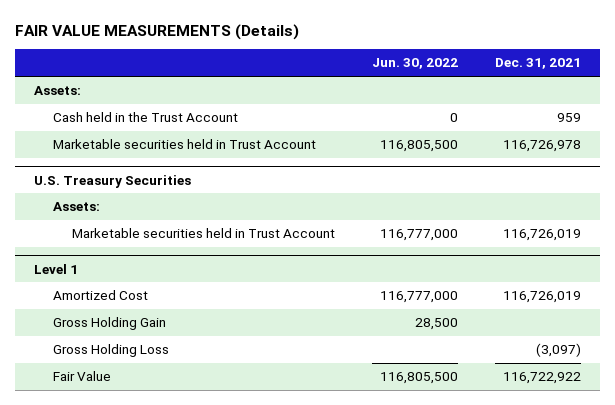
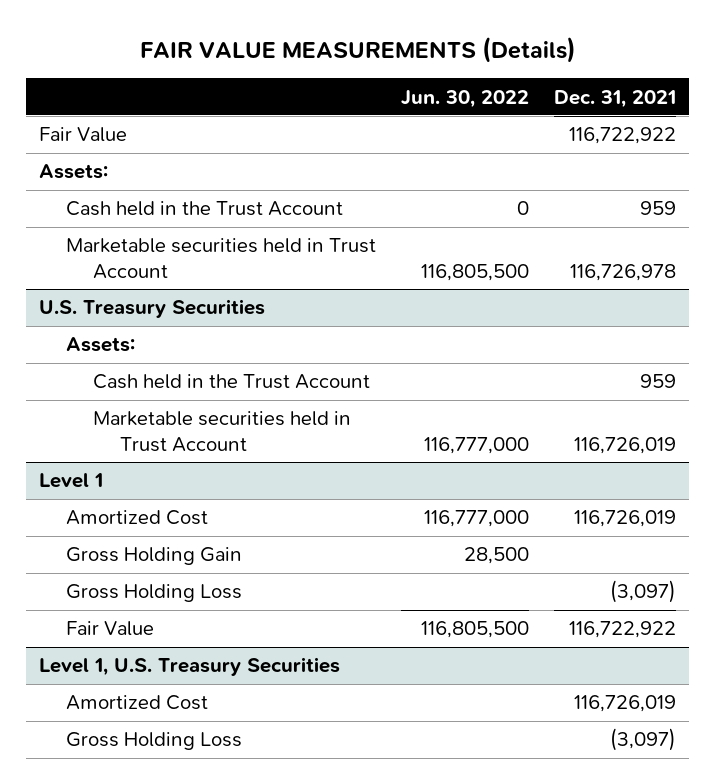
+ Fair Value | | 116,722,922
@ U.S. Treasury Securities
+ Cash held in the Trust Account | | 959
+ Level 1, U.S. Treasury Securities
+ Amortized Cost | | 116,726,019
+ Gross Holding Loss | | (3,097)

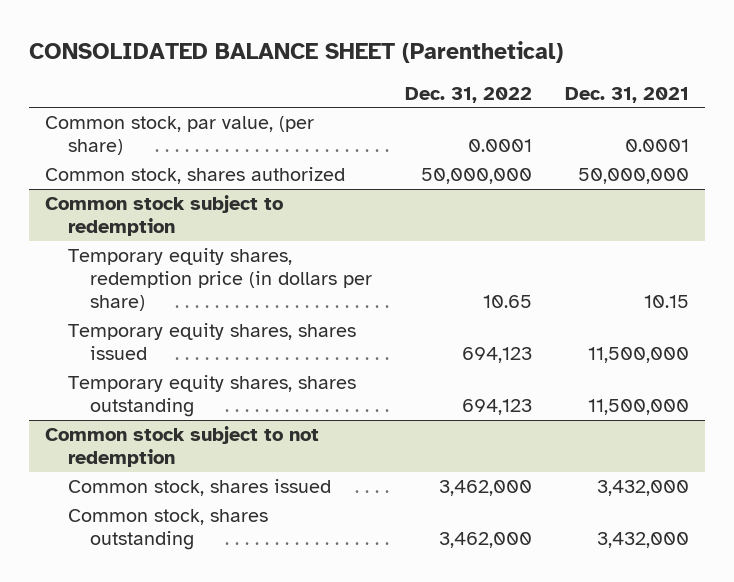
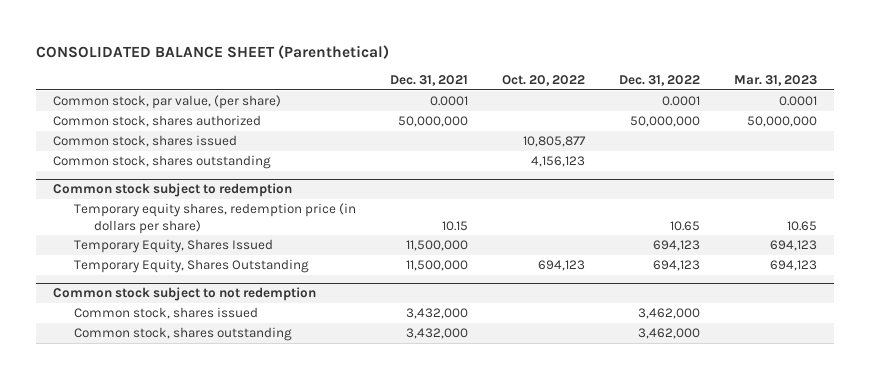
- | Dec. 31, 2022 | Dec. 31, 2021
+ | Dec. 31, 2021 | Oct. 20, 2022 | Dec. 31, 2022 | Mar. 31, 2023
+ Common stock, shares issued | | 10,805,877 | |
+ Common stock, shares outstanding | | 4,156,123 | |
@ Common stock subject to redemption
- Temporary equity shares, shares issued | 694,123 | 11,500,000
- Temporary equity shares, shares outstanding | 694,123 | 11,500,000
+ Temporary Equity, Shares Issued | 11,500,000 | | 694,123 | 694,123
+ Temporary Equity, Shares Outstanding | 11,500,000 | 694,123 | 694,123 | 694,123

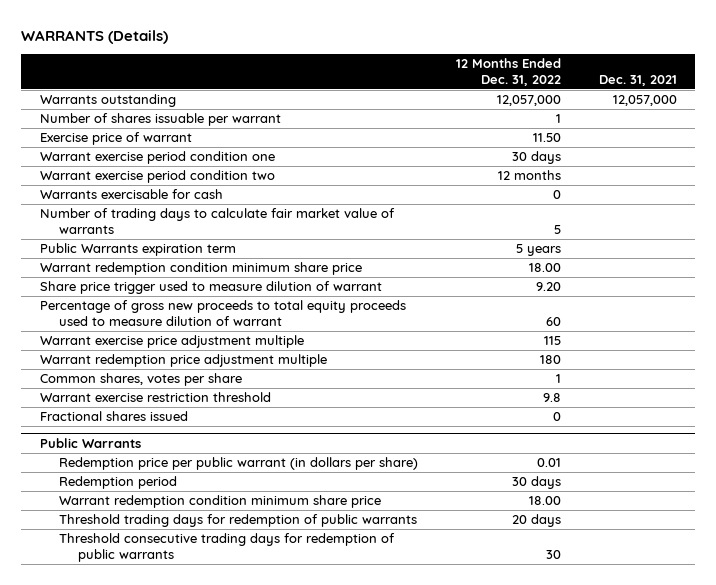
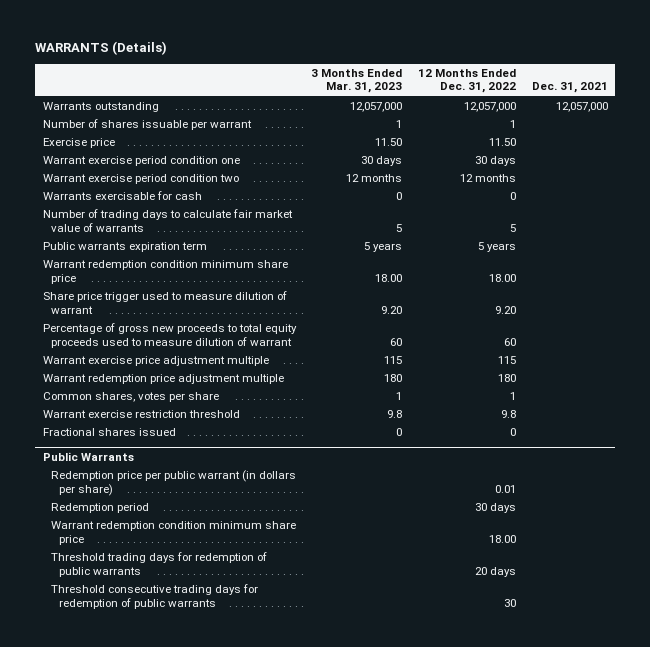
- | 12 Months Ended Dec. 31, 2022 | Dec. 31, 2021
+ | 3 Months Ended Mar. 31, 2023 | 12 Months Ended Dec. 31, 2022 | Dec. 31, 2021
- Exercise price of warrant | 11.50 |
+ Exercise price | 11.50 | 11.50 |
- Public Warrants expiration term | 5 years |
+ Public warrants expiration term | 5 years | 5 years |

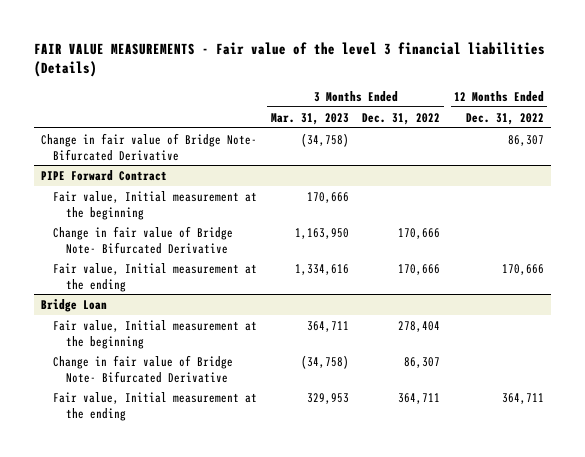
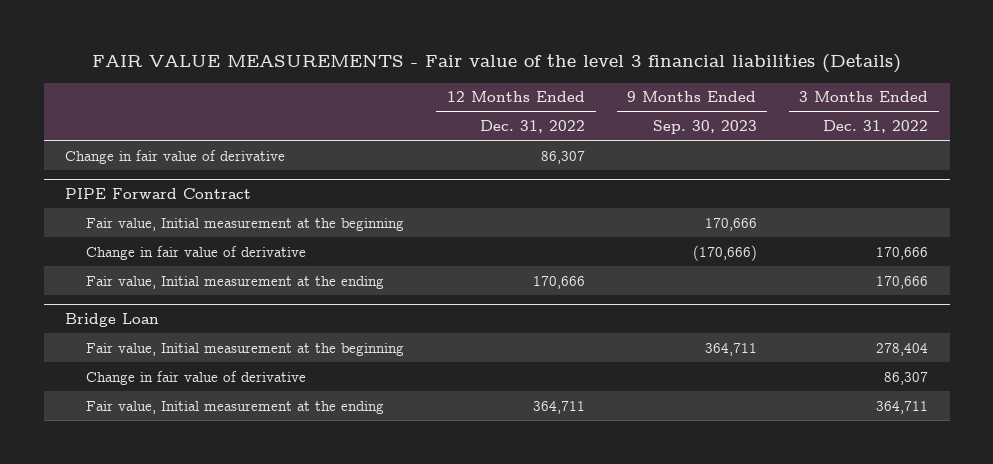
- | 3 Months Ended Mar. 31, 2023 | 3 Months Ended Dec. 31, 2022 | 12 Months Ended Dec. 31, 2022
+ | 12 Months Ended Dec. 31, 2022 | 9 Months Ended Sep. 30, 2023 | 3 Months Ended Dec. 31, 2022
- Change in fair value of Bridge Note- Bifurcated Derivative | (34,758) | | 86,307
+ Change in fair value of derivative | 86,307 | |
@ PIPE Forward Contract
- Change in fair value of Bridge Note- Bifurcated Derivative | 1,163,950 | 170,666 |
+ Change in fair value of derivative | | (170,666) | 170,666
@ Bridge Loan
- Change in fair value of Bridge Note- Bifurcated Derivative | (34,758) | 86,307 |
+ Change in fair value of derivative | | | 86,307

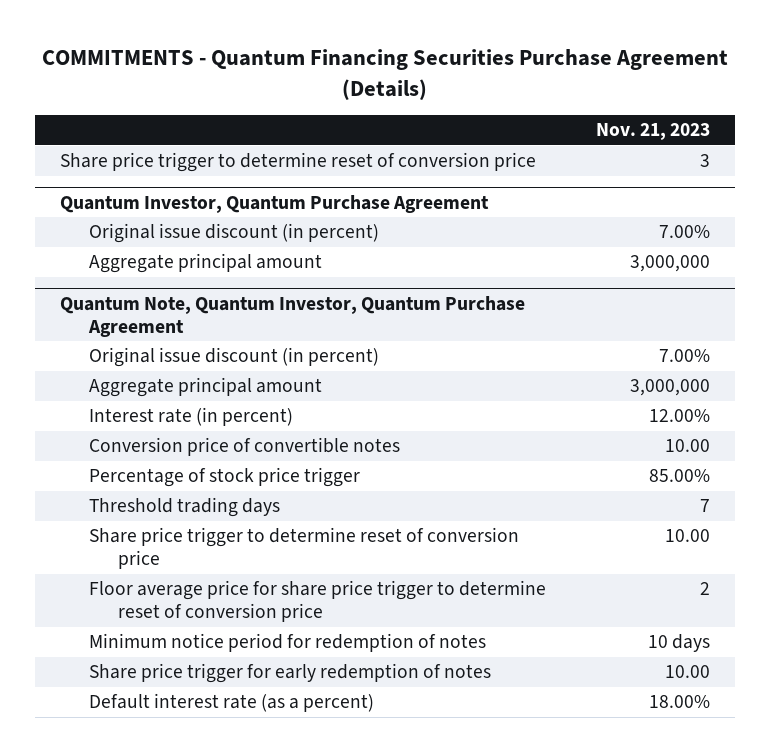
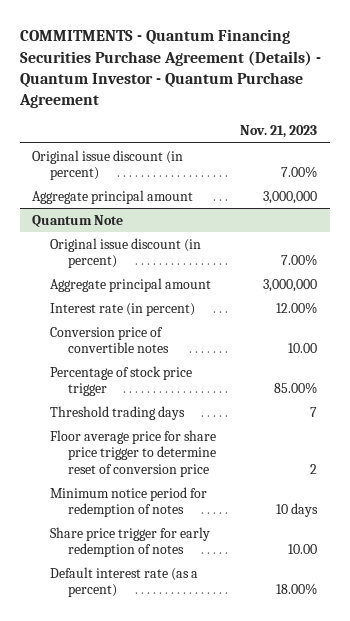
- COMMITMENTS - Quantum Financing Securities Purchase Agreement (Details)
+ COMMITMENTS - Quantum Financing Securities Purchase Agreement (Details) - Quantum Investor - Quantum Purchase Agreement
- Share price trigger to determine reset of conversion price | 3
- Quantum Investor, Quantum Purchase Agreement
- Quantum Note, Quantum Investor, Quantum Purchase Agreement
+ Quantum Note
- Share price trigger to determine reset of conversion price | 10.00

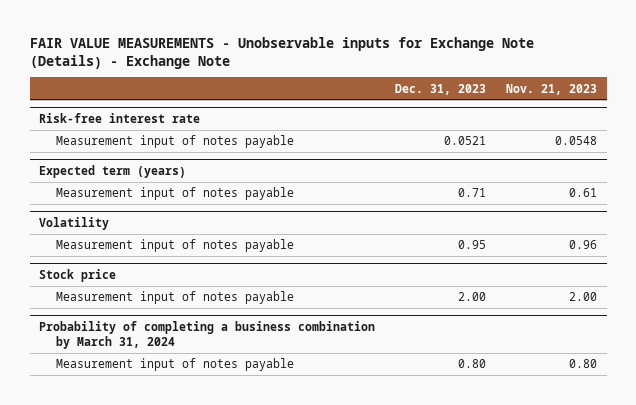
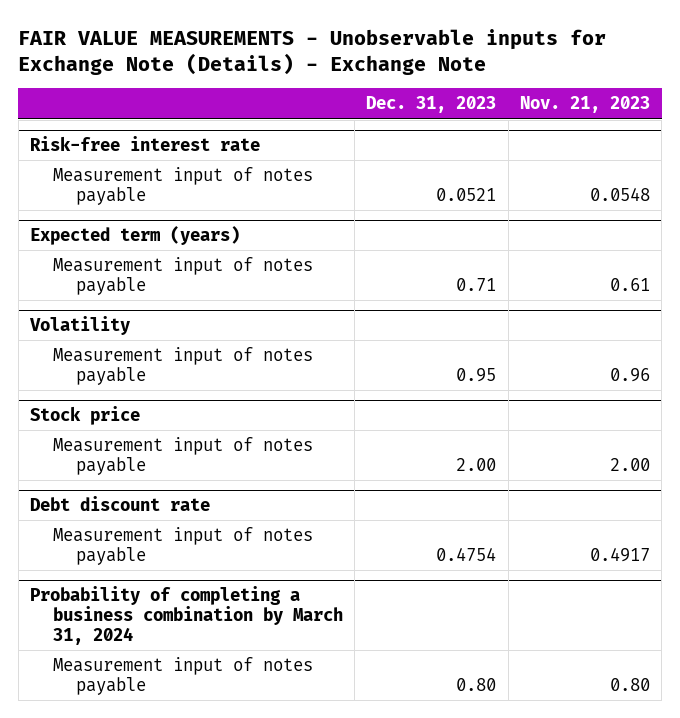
+ Debt discount rate
+ Measurement input of notes payable | 0.4754 | 0.4917

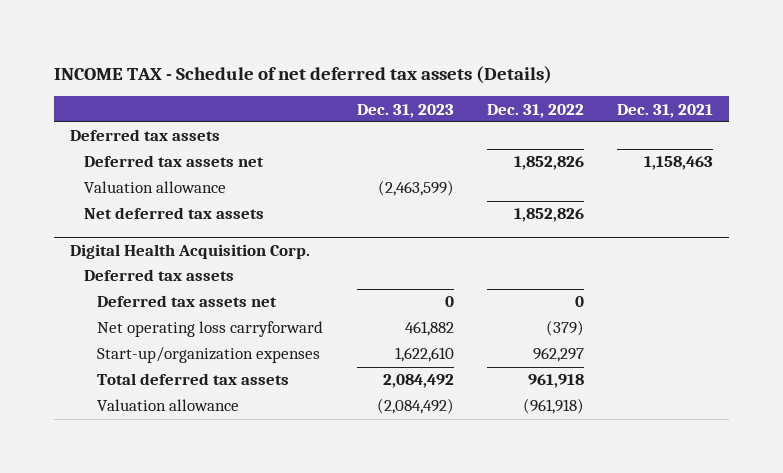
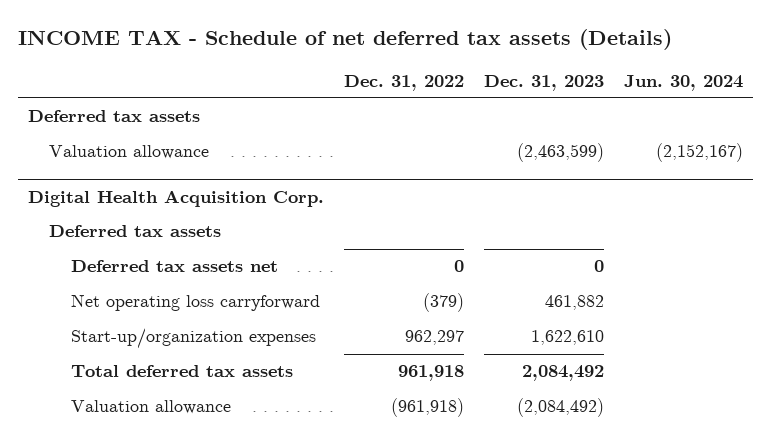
- | Dec. 31, 2023 | Dec. 31, 2022 | Dec. 31, 2021
+ | Dec. 31, 2022 | Dec. 31, 2023 | Jun. 30, 2024
- Deferred tax assets net | | 1,852,826 | 1,158,463
- Net deferred tax assets | | 1,852,826 |

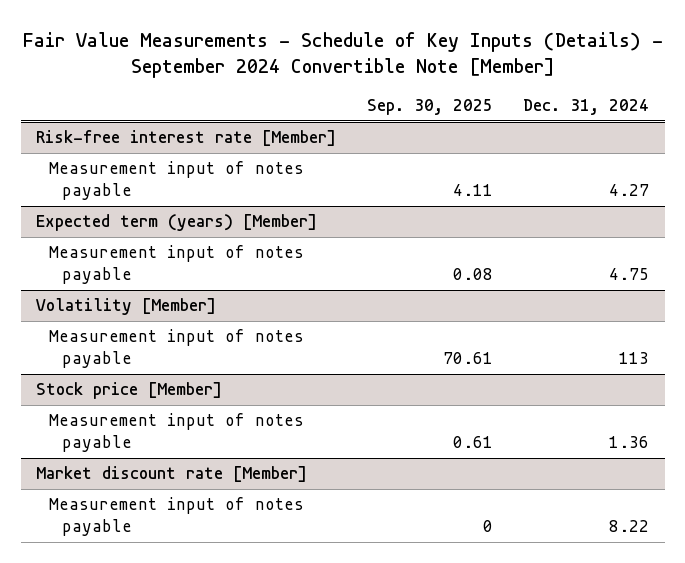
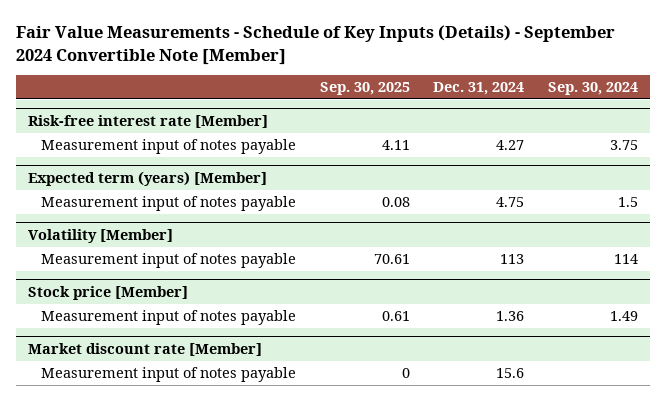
- | Sep. 30, 2025 | Dec. 31, 2024
+ | Sep. 30, 2025 | Dec. 31, 2024 | Sep. 30, 2024
@ Market discount rate [Member]
- Measurement input of notes payable | 0 | 8.22
+ Measurement input of notes payable | 0 | 15.6 |

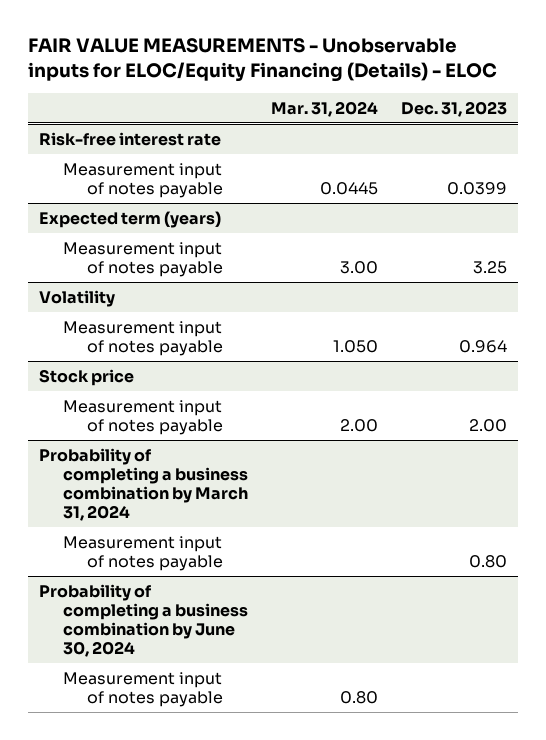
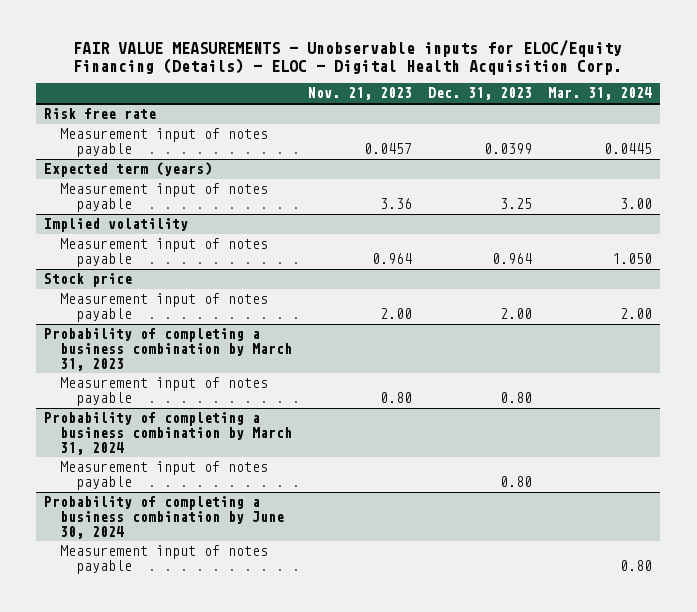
- FAIR VALUE MEASUREMENTS - Unobservable inputs for ELOC/Equity Financing (Details) - ELOC
+ FAIR VALUE MEASUREMENTS - Unobservable inputs for ELOC/Equity Financing (Details) - ELOC - Digital Health Acquisition Corp.
- | Mar. 31, 2024 | Dec. 31, 2023
+ | Nov. 21, 2023 | Dec. 31, 2023 | Mar. 31, 2024
- Risk-free interest rate
+ Risk free rate
- Volatility
+ Implied volatility
+ Probability of completing a business combination by March 31, 2023
+ Measurement input of notes payable | 0.80 | 0.80 |

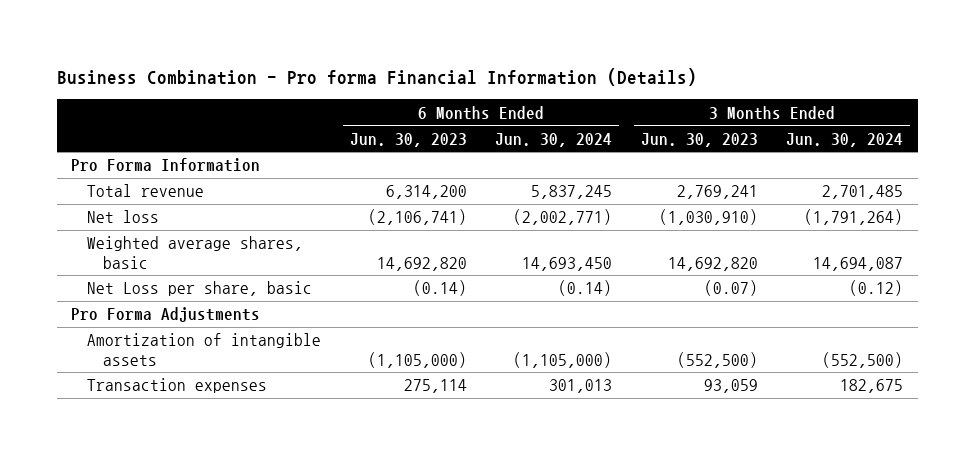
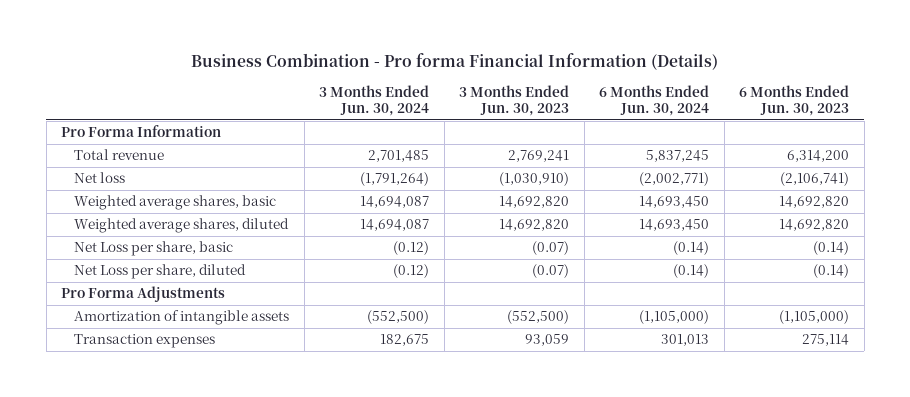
- | 6 Months Ended Jun. 30, 2023 | 6 Months Ended Jun. 30, 2024 | 3 Months Ended Jun. 30, 2023 | 3 Months Ended Jun. 30, 2024
+ | 3 Months Ended Jun. 30, 2024 | 3 Months Ended Jun. 30, 2023 | 6 Months Ended Jun. 30, 2024 | 6 Months Ended Jun. 30, 2023
+ Weighted average shares, diluted | 14,694,087 | 14,692,820 | 14,693,450 | 14,692,820
+ Net Loss per share, diluted | (0.12) | (0.07) | (0.14) | (0.14)

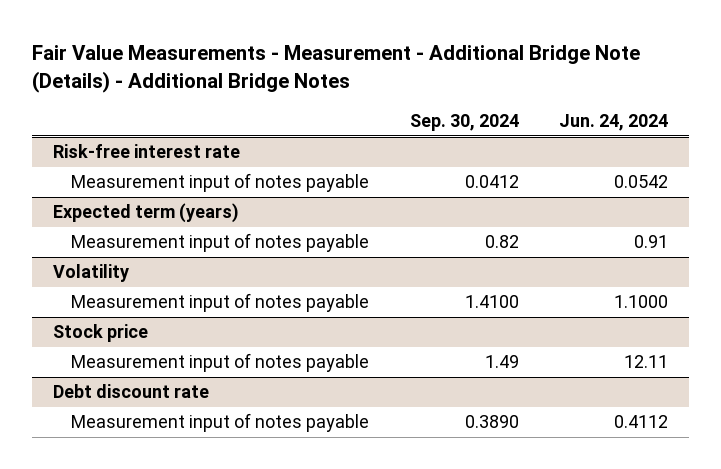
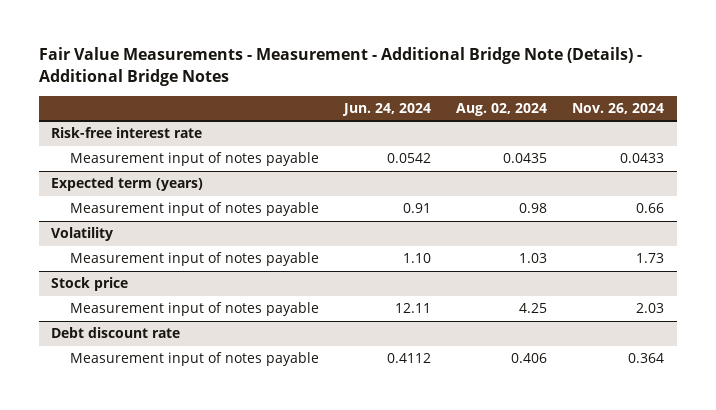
- | Sep. 30, 2024 | Jun. 24, 2024
+ | Jun. 24, 2024 | Aug. 02, 2024 | Nov. 26, 2024
@ Volatility
- Measurement input of notes payable | 1.4100 | 1.1000
+ Measurement input of notes payable | 1.10 | 1.03 | 1.73

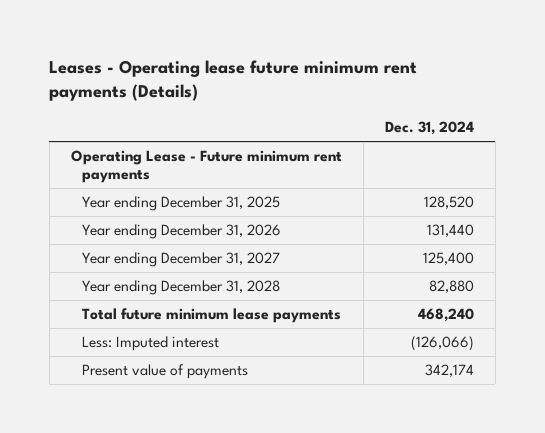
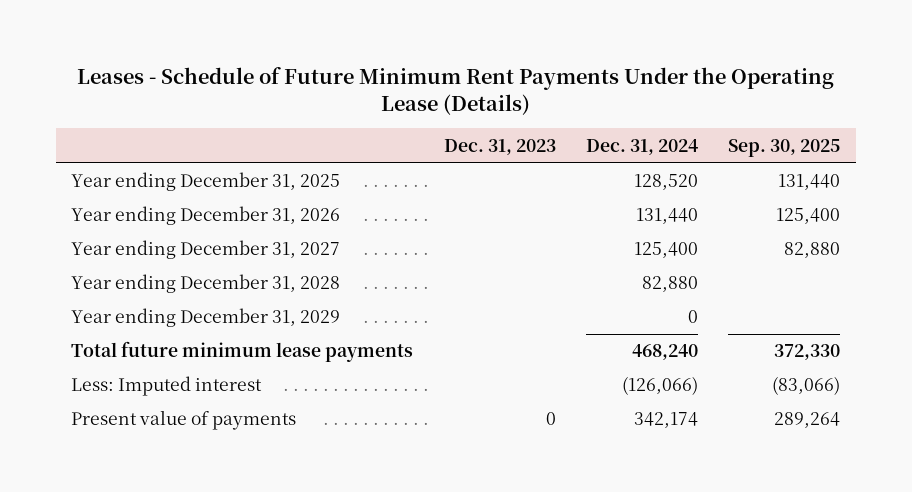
- Leases - Operating lease future minimum rent payments (Details)
+ Leases - Schedule of Future Minimum Rent Payments Under the Operating Lease (Details)
- | Dec. 31, 2024
+ | Dec. 31, 2023 | Dec. 31, 2024 | Sep. 30, 2025
- Operating Lease - Future minimum rent payments
+ Year ending December 31, 2029 | | 0 |

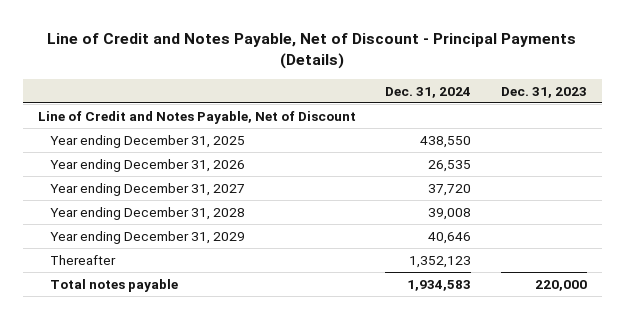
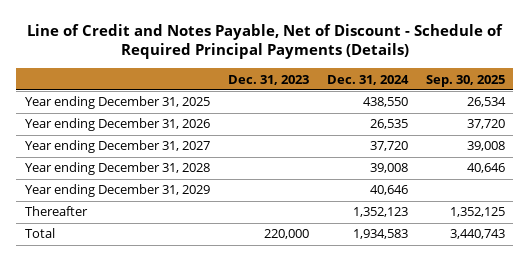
- Line of Credit and Notes Payable, Net of Discount - Principal Payments (Details)
+ Line of Credit and Notes Payable, Net of Discount - Schedule of Required Principal Payments (Details)
- | Dec. 31, 2024 | Dec. 31, 2023
+ | Dec. 31, 2023 | Dec. 31, 2024 | Sep. 30, 2025
- Line of Credit and Notes Payable, Net of Discount
- Total notes payable | 1,934,583 | 220,000
+ Total | 220,000 | 1,934,583 | 3,440,743

